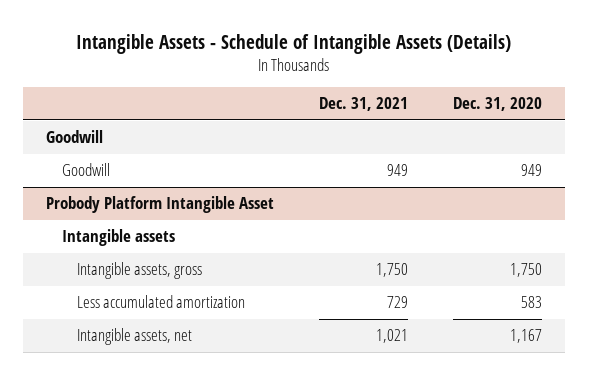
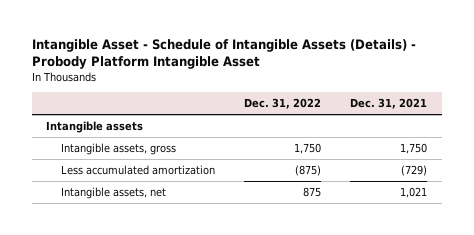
- Intangible Assets - Schedule of Intangible Assets (Details)
+ Intangible Asset - Schedule of Intangible Assets (Details) - Probody Platform Intangible Asset
- | Dec. 31, 2021 | Dec. 31, 2020
+ | Dec. 31, 2022 | Dec. 31, 2021
- Goodwill
- Goodwill | 949 | 949
- Probody Platform Intangible Asset
- Less accumulated amortization | 729 | 583
+ Less accumulated amortization | (875) | (729)

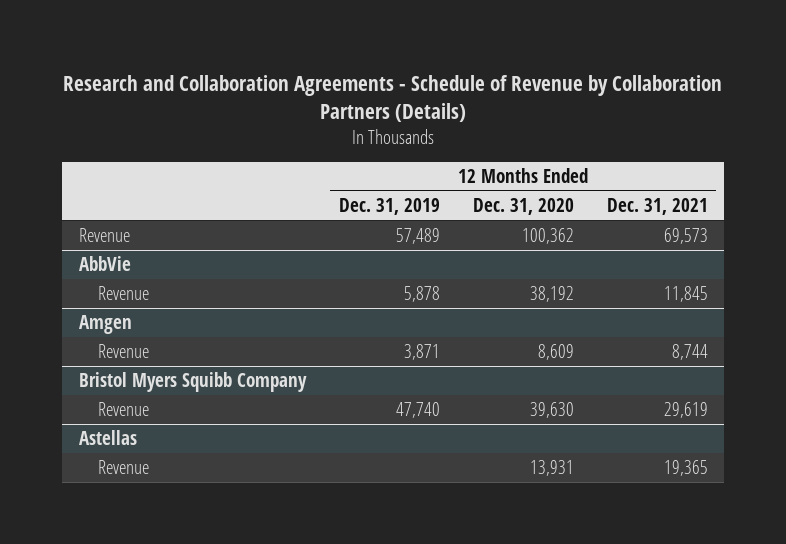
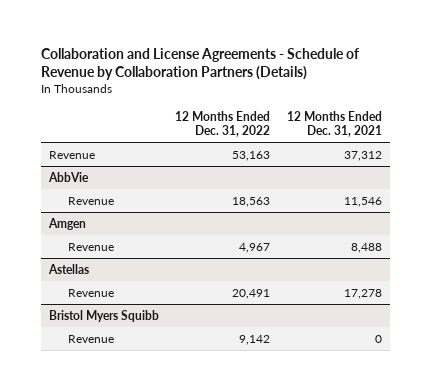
- Research and Collaboration Agreements - Schedule of Revenue by Collaboration Partners (Details)
+ Collaboration and License Agreements - Schedule of Revenue by Collaboration Partners (Details)
- | 12 Months Ended Dec. 31, 2019 | 12 Months Ended Dec. 31, 2020 | 12 Months Ended Dec. 31, 2021
+ | 12 Months Ended Dec. 31, 2022 | 12 Months Ended Dec. 31, 2021
- Revenue | 57,489 | 100,362 | 69,573
+ Revenue | 53,163 | 37,312
@ AbbVie
- Revenue | 5,878 | 38,192 | 11,845
+ Revenue | 18,563 | 11,546
@ Amgen
- Revenue | 3,871 | 8,609 | 8,744
- Bristol Myers Squibb Company
- Revenue | 47,740 | 39,630 | 29,619
@ Amgen
+ Revenue | 4,967 | 8,488
@ Astellas
- Revenue | | 13,931 | 19,365
+ Revenue | 20,491 | 17,278
+ Bristol Myers Squibb
+ Revenue | 9,142 | 0

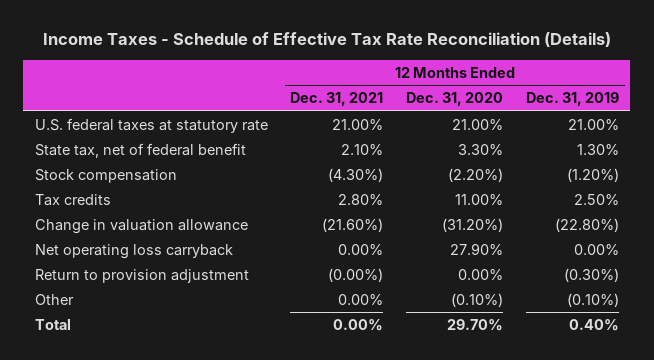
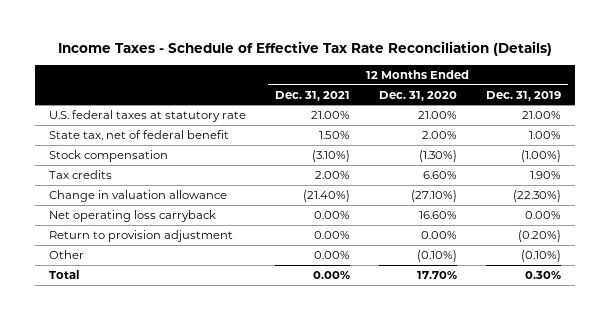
- State tax, net of federal benefit | 2.10% | 3.30% | 1.30%
- Stock compensation | (4.30%) | (2.20%) | (1.20%)
- Tax credits | 2.80% | 11.00% | 2.50%
- Change in valuation allowance | (21.60%) | (31.20%) | (22.80%)
- Net operating loss carryback | 0.00% | 27.90% | 0.00%
- Return to provision adjustment | (0.00%) | 0.00% | (0.30%)
+ State tax, net of federal benefit | 1.50% | 2.00% | 1.00%
+ Stock compensation | (3.10%) | (1.30%) | (1.00%)
+ Tax credits | 2.00% | 6.60% | 1.90%
+ Change in valuation allowance | (21.40%) | (27.10%) | (22.30%)
+ Net operating loss carryback | 0.00% | 16.60% | 0.00%
+ Return to provision adjustment | 0.00% | 0.00% | (0.20%)
- Total | 0.00% | 29.70% | 0.40%
+ Total | 0.00% | 17.70% | 0.30%

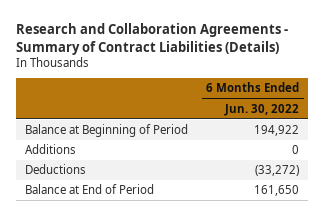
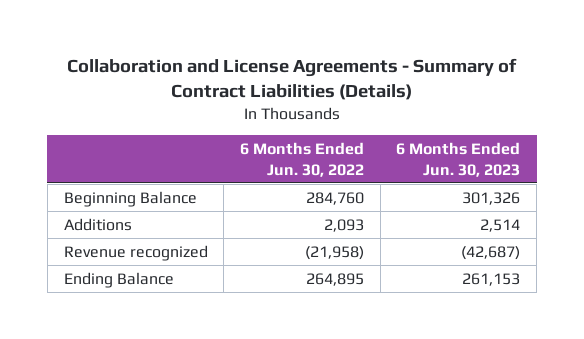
- Research and Collaboration Agreements - Summary of Contract Liabilities (Details)
+ Collaboration and License Agreements - Summary of Contract Liabilities (Details)
- | 6 Months Ended Jun. 30, 2022
+ | 6 Months Ended Jun. 30, 2022 | 6 Months Ended Jun. 30, 2023
- Balance at Beginning of Period | 194,922
- Additions | 0
- Deductions | (33,272)
- Balance at End of Period | 161,650
+ Beginning Balance | 284,760 | 301,326
+ Additions | 2,093 | 2,514
+ Revenue recognized | (21,958) | (42,687)
+ Ending Balance | 264,895 | 261,153

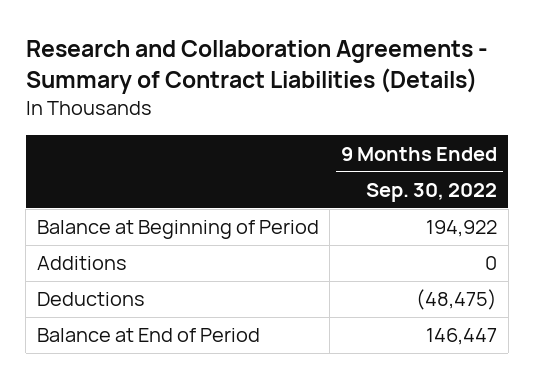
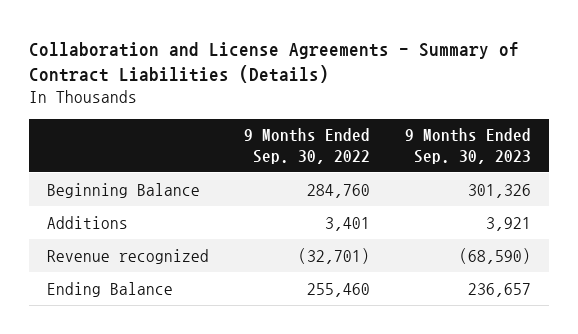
- Research and Collaboration Agreements - Summary of Contract Liabilities (Details)
+ Collaboration and License Agreements - Summary of Contract Liabilities (Details)
- | 9 Months Ended Sep. 30, 2022
+ | 9 Months Ended Sep. 30, 2022 | 9 Months Ended Sep. 30, 2023
- Balance at Beginning of Period | 194,922
- Additions | 0
- Deductions | (48,475)
- Balance at End of Period | 146,447
+ Beginning Balance | 284,760 | 301,326
+ Additions | 3,401 | 3,921
+ Revenue recognized | (32,701) | (68,590)
+ Ending Balance | 255,460 | 236,657

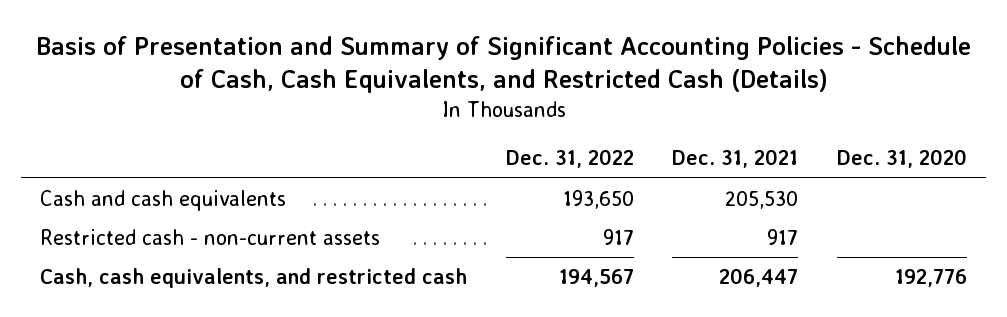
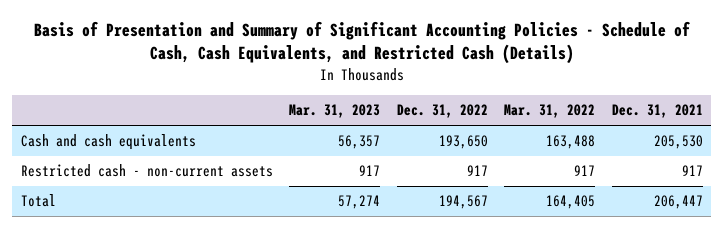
- | Dec. 31, 2022 | Dec. 31, 2021 | Dec. 31, 2020
+ | Mar. 31, 2023 | Dec. 31, 2022 | Mar. 31, 2022 | Dec. 31, 2021
- Cash, cash equivalents, and restricted cash | 194,567 | 206,447 | 192,776
+ Total | 57,274 | 194,567 | 164,405 | 206,447

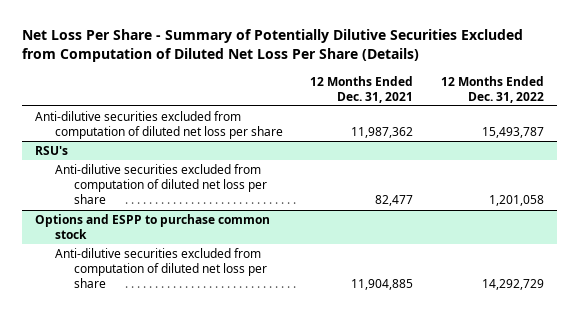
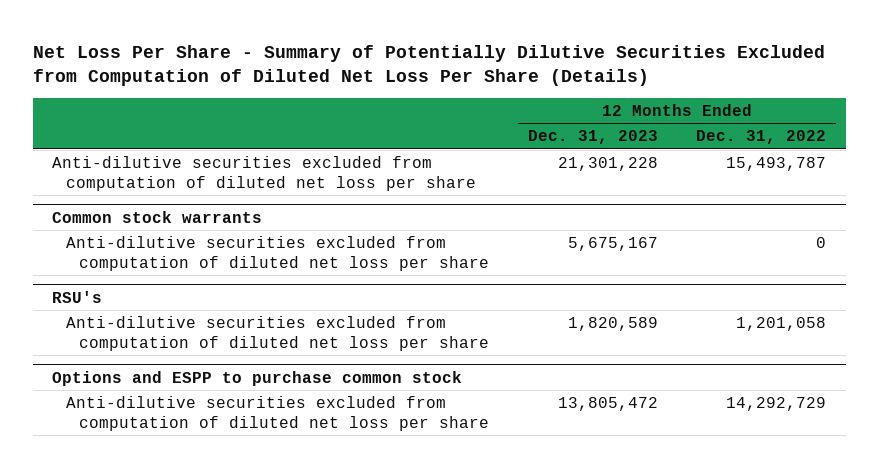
- | 12 Months Ended Dec. 31, 2021 | 12 Months Ended Dec. 31, 2022
+ | 12 Months Ended Dec. 31, 2023 | 12 Months Ended Dec. 31, 2022
+ Common stock warrants
+ Anti-dilutive securities excluded from computation of diluted net loss per share | 5,675,167 | 0

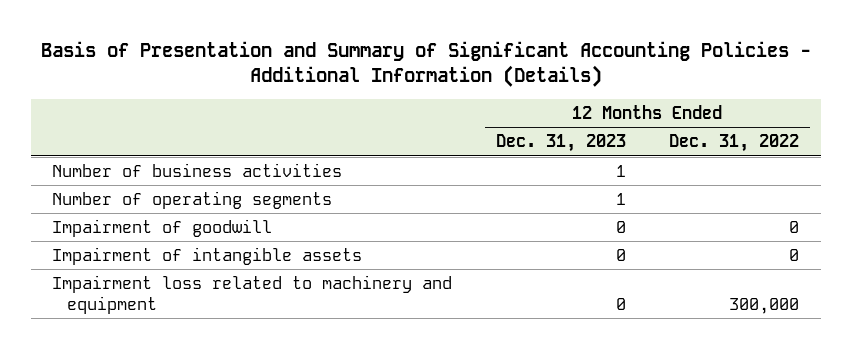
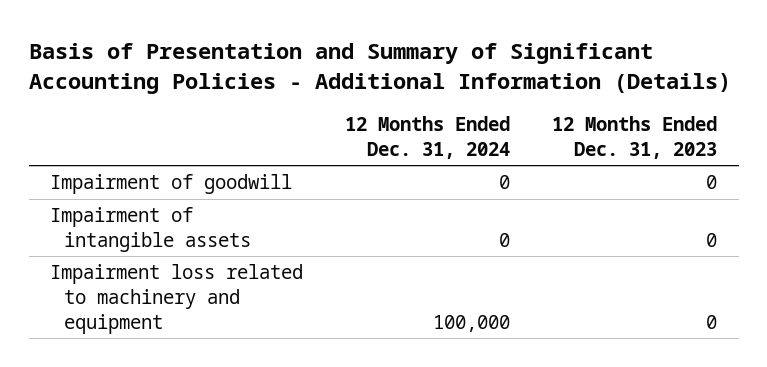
- | 12 Months Ended Dec. 31, 2023 | 12 Months Ended Dec. 31, 2022
+ | 12 Months Ended Dec. 31, 2024 | 12 Months Ended Dec. 31, 2023
- Number of business activities | 1 |
- Number of operating segments | 1 |

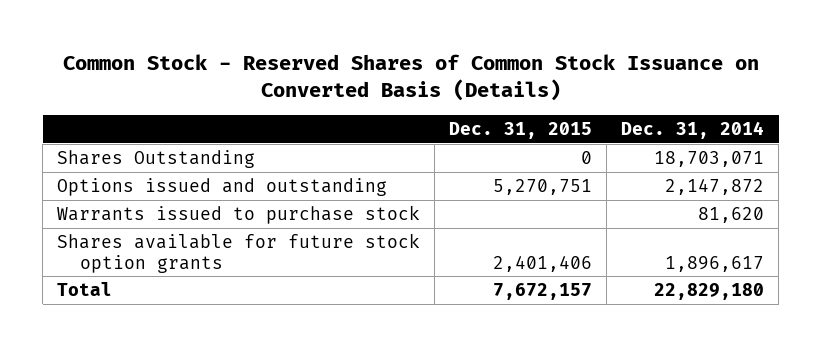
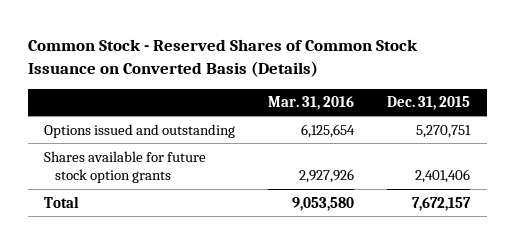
- | Dec. 31, 2015 | Dec. 31, 2014
+ | Mar. 31, 2016 | Dec. 31, 2015
- Shares Outstanding | 0 | 18,703,071
- Warrants issued to purchase stock | | 81,620

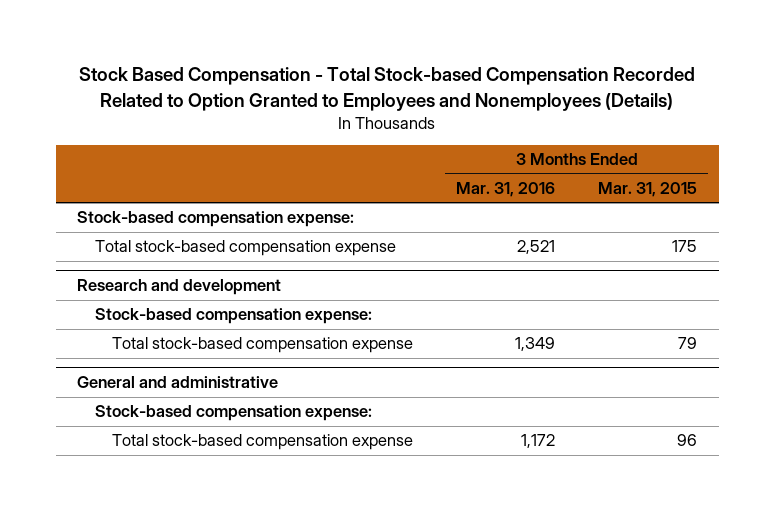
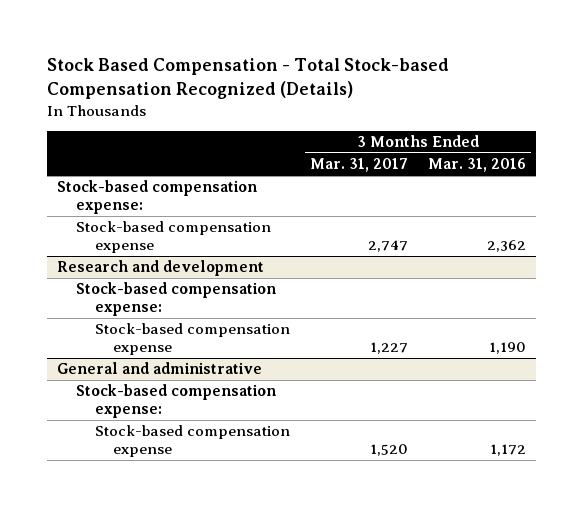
- Stock Based Compensation - Total Stock-based Compensation Recorded Related to Option Granted to Employees and Nonemployees (Details)
+ Stock Based Compensation - Total Stock-based Compensation Recognized (Details)
- | 3 Months Ended Mar. 31, 2016 | 3 Months Ended Mar. 31, 2015
+ | 3 Months Ended Mar. 31, 2017 | 3 Months Ended Mar. 31, 2016
- Total stock-based compensation expense | 2,521 | 175
+ Stock-based compensation expense | 2,747 | 2,362
@ Research and development
- Total stock-based compensation expense | 1,349 | 79
+ Stock-based compensation expense | 1,227 | 1,190
@ General and administrative
- Total stock-based compensation expense | 1,172 | 96
+ Stock-based compensation expense | 1,520 | 1,172

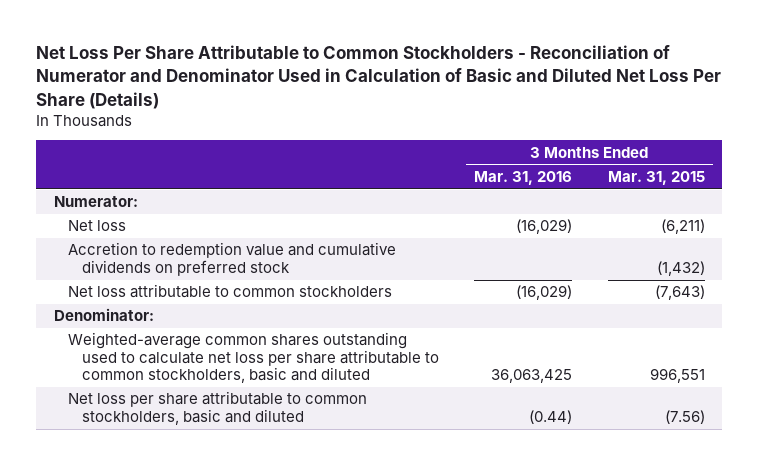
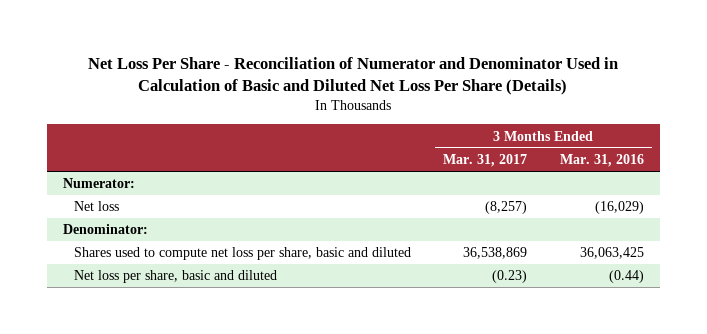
- Net Loss Per Share Attributable to Common Stockholders - Reconciliation of Numerator and Denominator Used in Calculation of Basic and Diluted Net Loss Per Share (Details)
+ Net Loss Per Share - Reconciliation of Numerator and Denominator Used in Calculation of Basic and Diluted Net Loss Per Share (Details)
- | 3 Months Ended Mar. 31, 2016 | 3 Months Ended Mar. 31, 2015
+ | 3 Months Ended Mar. 31, 2017 | 3 Months Ended Mar. 31, 2016
- Accretion to redemption value and cumulative dividends on preferred stock | | (1,432)
- Net loss attributable to common stockholders | (16,029) | (7,643)
- Weighted-average common shares outstanding used to calculate net loss per share attributable to common stockholders, basic and diluted | 36,063,425 | 996,551
- Net loss per share attributable to common stockholders, basic and diluted | (0.44) | (7.56)
+ Shares used to compute net loss per share, basic and diluted | 36,538,869 | 36,063,425
+ Net loss per share, basic and diluted | (0.23) | (0.44)

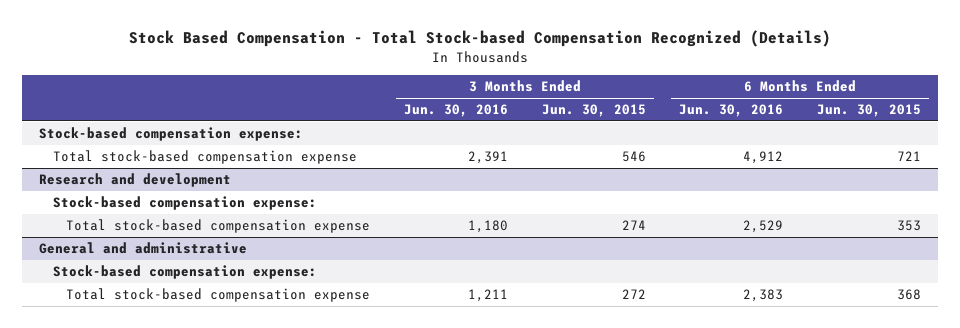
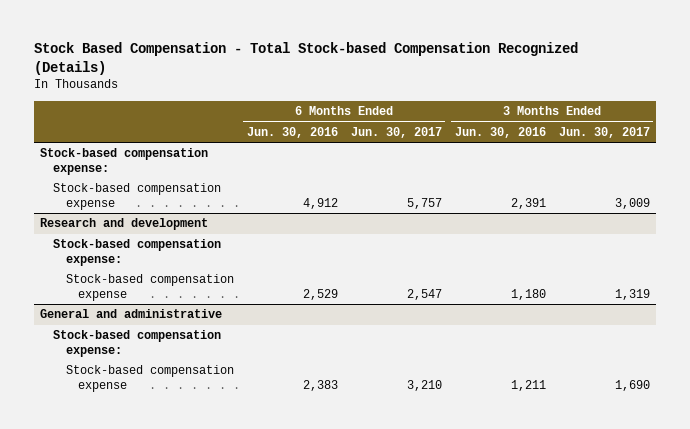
- | 3 Months Ended Jun. 30, 2016 | 3 Months Ended Jun. 30, 2015 | 6 Months Ended Jun. 30, 2016 | 6 Months Ended Jun. 30, 2015
+ | 6 Months Ended Jun. 30, 2016 | 6 Months Ended Jun. 30, 2017 | 3 Months Ended Jun. 30, 2016 | 3 Months Ended Jun. 30, 2017
- Total stock-based compensation expense | 2,391 | 546 | 4,912 | 721
+ Stock-based compensation expense | 4,912 | 5,757 | 2,391 | 3,009
@ Research and development
- Total stock-based compensation expense | 1,180 | 274 | 2,529 | 353
+ Stock-based compensation expense | 2,529 | 2,547 | 1,180 | 1,319
@ General and administrative
- Total stock-based compensation expense | 1,211 | 272 | 2,383 | 368
+ Stock-based compensation expense | 2,383 | 3,210 | 1,211 | 1,690

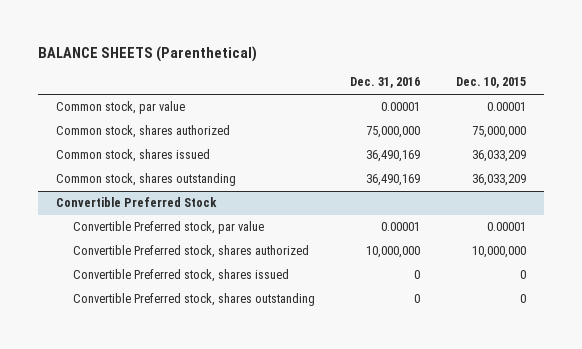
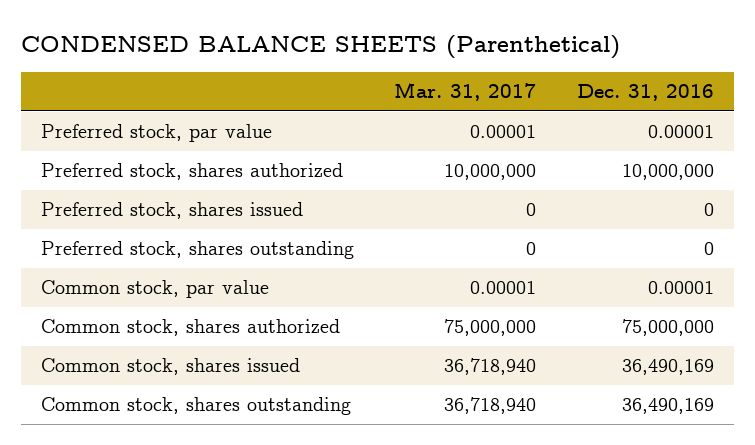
- BALANCE SHEETS (Parenthetical)
+ CONDENSED BALANCE SHEETS (Parenthetical)
- | Dec. 31, 2016 | Dec. 10, 2015
+ | Mar. 31, 2017 | Dec. 31, 2016
+ Preferred stock, par value | 0.00001 | 0.00001
+ Preferred stock, shares authorized | 10,000,000 | 10,000,000
+ Preferred stock, shares issued | 0 | 0
+ Preferred stock, shares outstanding | 0 | 0
- Convertible Preferred Stock
- Convertible Preferred stock, par value | 0.00001 | 0.00001
- Convertible Preferred stock, shares authorized | 10,000,000 | 10,000,000
- Convertible Preferred stock, shares issued | 0 | 0
- Convertible Preferred stock, shares outstanding | 0 | 0

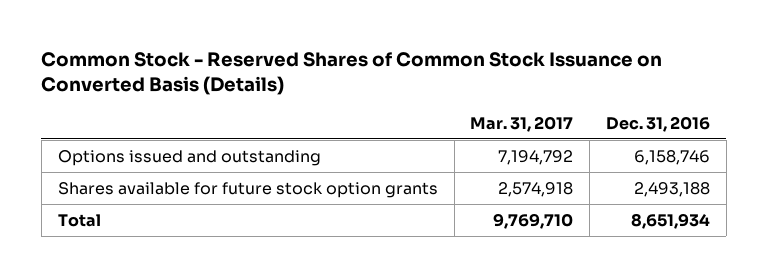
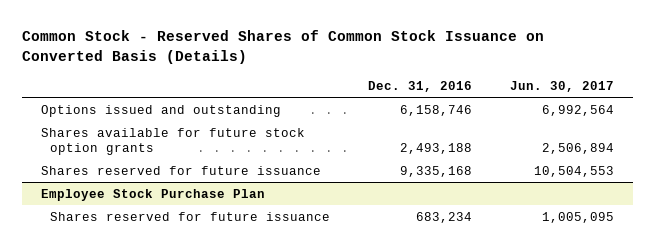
- | Mar. 31, 2017 | Dec. 31, 2016
+ | Dec. 31, 2016 | Jun. 30, 2017
- Total | 9,769,710 | 8,651,934
+ Shares reserved for future issuance | 9,335,168 | 10,504,553
+ Employee Stock Purchase Plan
+ Shares reserved for future issuance | 683,234 | 1,005,095

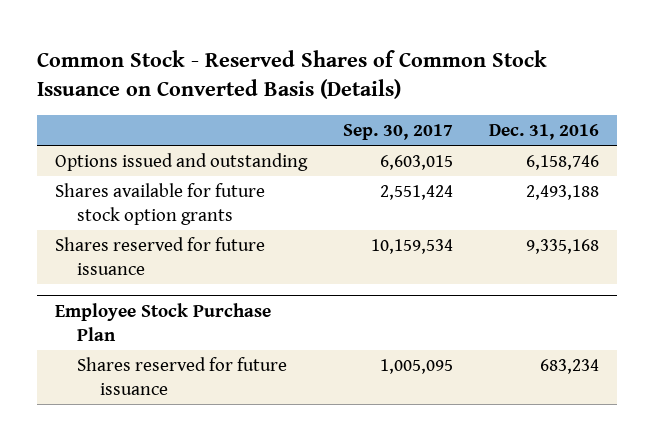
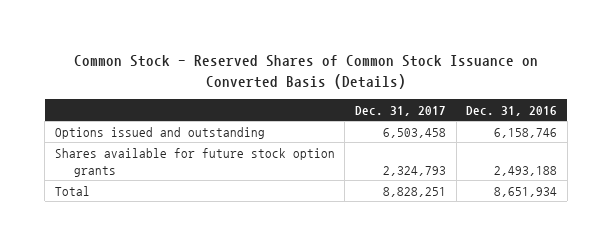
- | Sep. 30, 2017 | Dec. 31, 2016
+ | Dec. 31, 2017 | Dec. 31, 2016
- Shares reserved for future issuance | 10,159,534 | 9,335,168
- Employee Stock Purchase Plan
- Shares reserved for future issuance | 1,005,095 | 683,234
+ Total | 8,828,251 | 8,651,934

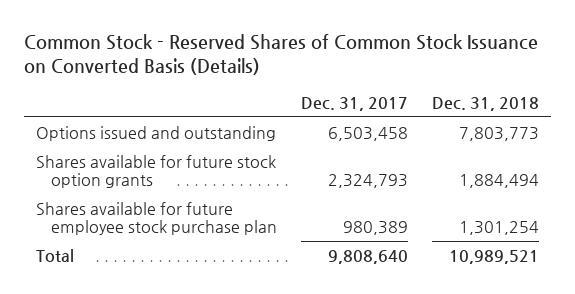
- | Dec. 31, 2017 | Dec. 31, 2016
+ | Dec. 31, 2017 | Dec. 31, 2018
- Total | 8,828,251 | 8,651,934
+ Shares available for future employee stock purchase plan | 980,389 | 1,301,254
+ Total | 9,808,640 | 10,989,521

